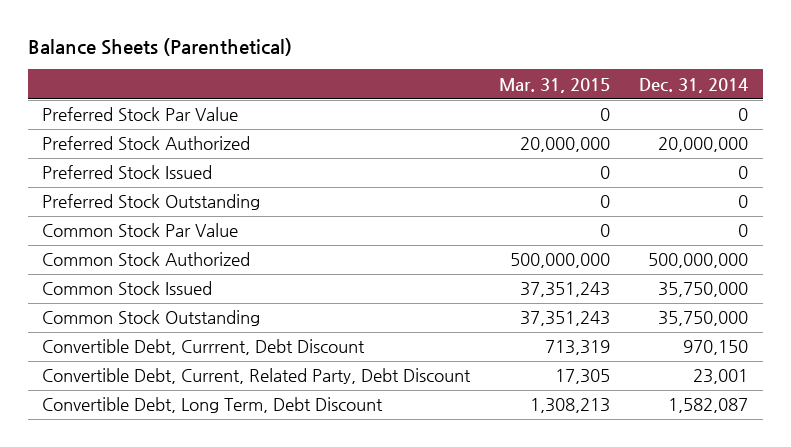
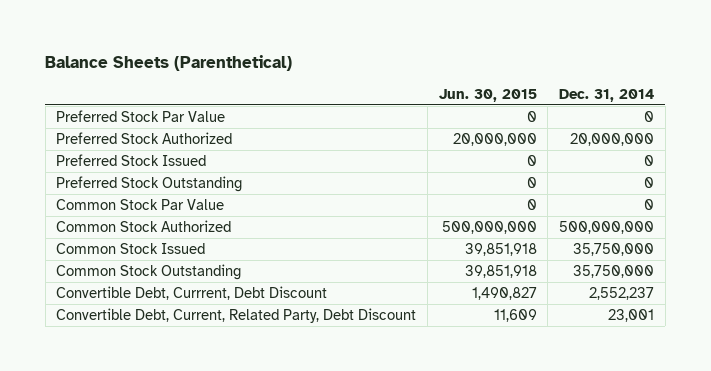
- | Mar. 31, 2015 | Dec. 31, 2014
+ | Jun. 30, 2015 | Dec. 31, 2014
- Convertible Debt, Currrent, Debt Discount | 713,319 | 970,150
+ Convertible Debt, Currrent, Debt Discount | 1,490,827 | 2,552,237
- Convertible Debt, Long Term, Debt Discount | 1,308,213 | 1,582,087

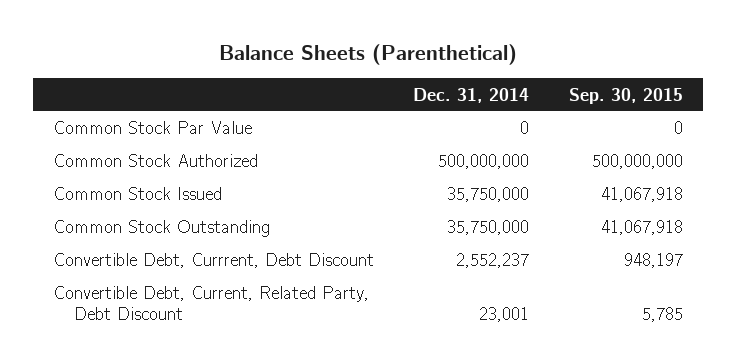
- | Jun. 30, 2015 | Dec. 31, 2014
+ | Dec. 31, 2014 | Sep. 30, 2015
- Preferred Stock Par Value | 0 | 0
- Preferred Stock Authorized | 20,000,000 | 20,000,000
- Preferred Stock Issued | 0 | 0
- Preferred Stock Outstanding | 0 | 0

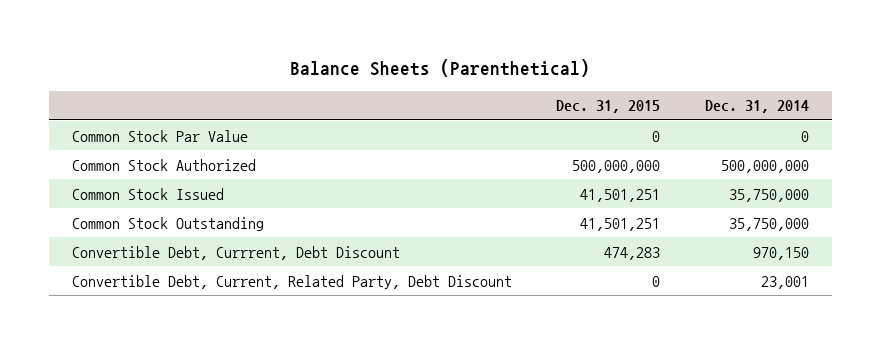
- | Dec. 31, 2014 | Sep. 30, 2015
+ | Dec. 31, 2015 | Dec. 31, 2014
- Convertible Debt, Currrent, Debt Discount | 2,552,237 | 948,197
+ Convertible Debt, Currrent, Debt Discount | 474,283 | 970,150

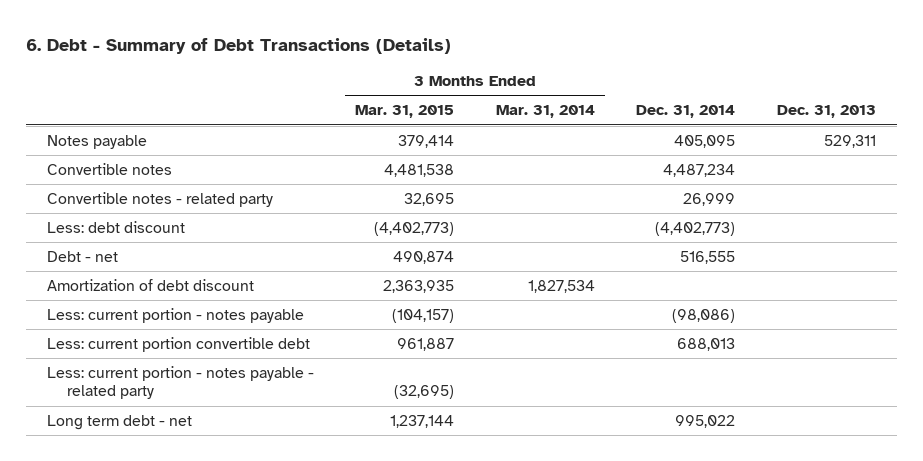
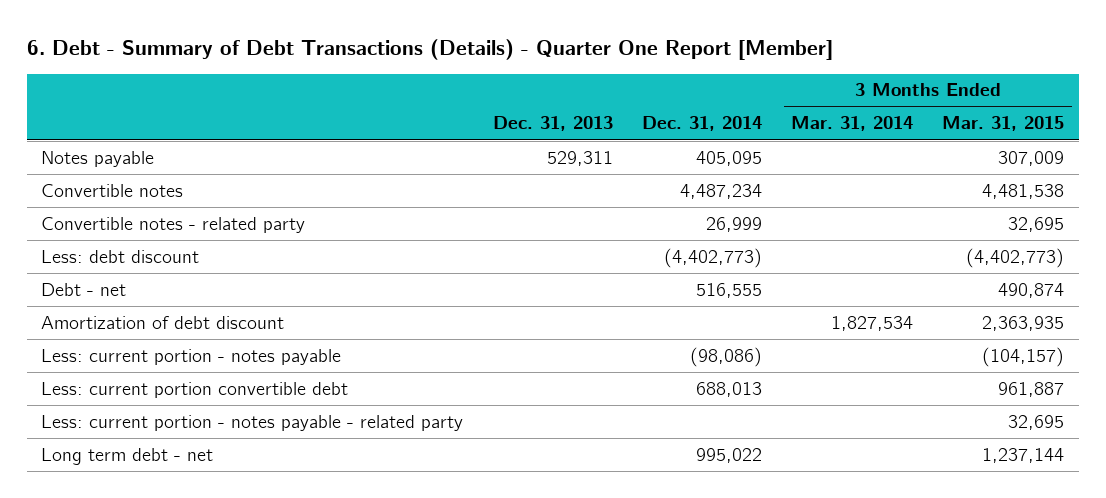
- 6. Debt - Summary of Debt Transactions (Details)
+ 6. Debt - Summary of Debt Transactions (Details) - Quarter One Report [Member]
- | 3 Months Ended Mar. 31, 2015 | 3 Months Ended Mar. 31, 2014 | Dec. 31, 2014 | Dec. 31, 2013
+ | Dec. 31, 2013 | Dec. 31, 2014 | 3 Months Ended Mar. 31, 2014 | 3 Months Ended Mar. 31, 2015
- Notes payable | 379,414 | | 405,095 | 529,311
+ Notes payable | 529,311 | 405,095 | | 307,009
- Less: current portion - notes payable - related party | (32,695) | | |
+ Less: current portion - notes payable - related party | | | | 32,695

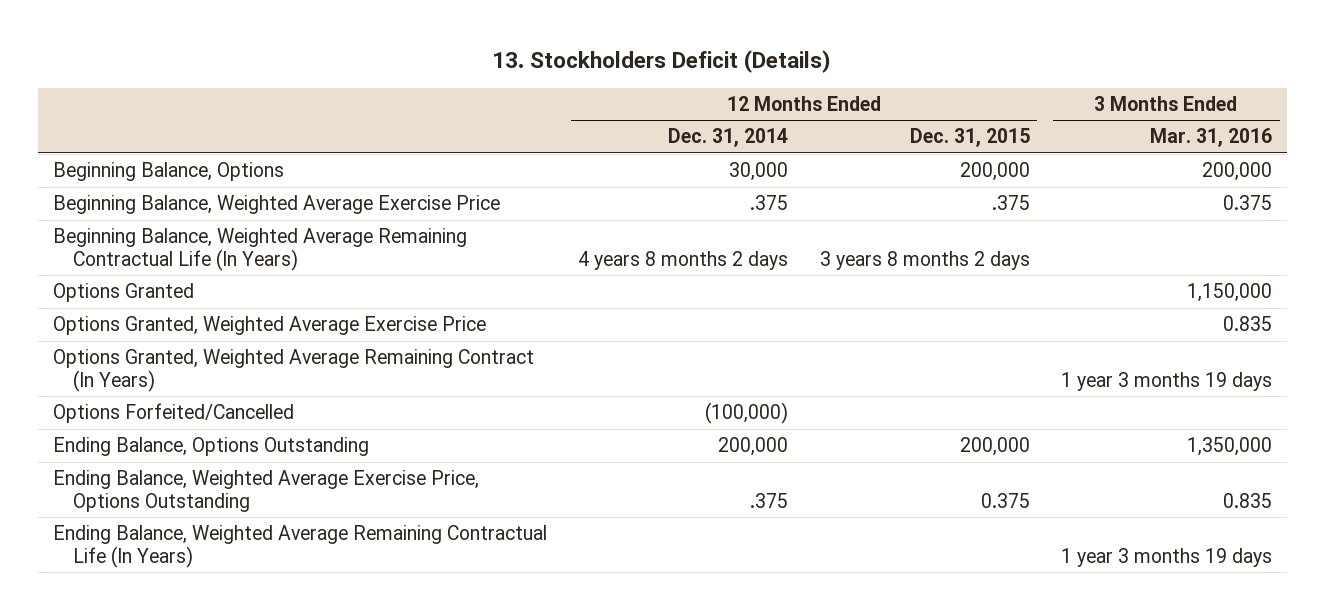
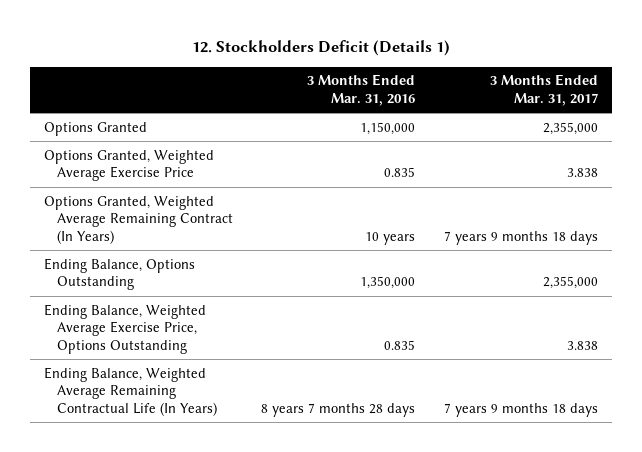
- 13. Stockholders Deficit (Details)
+ 12. Stockholders Deficit (Details 1)
- | 12 Months Ended Dec. 31, 2014 | 12 Months Ended Dec. 31, 2015 | 3 Months Ended Mar. 31, 2016
+ | 3 Months Ended Mar. 31, 2016 | 3 Months Ended Mar. 31, 2017
- Beginning Balance, Options | 30,000 | 200,000 | 200,000
- Beginning Balance, Weighted Average Exercise Price | .375 | .375 | 0.375
- Beginning Balance, Weighted Average Remaining Contractual Life (In Years) | 4 years 8 months 2 days | 3 years 8 months 2 days |
- Options Granted, Weighted Average Remaining Contract (In Years) | | | 1 year 3 months 19 days
- Options Forfeited/Cancelled | (100,000) | |
+ Options Granted, Weighted Average Remaining Contract (In Years) | 10 years | 7 years 9 months 18 days
- Ending Balance, Weighted Average Remaining Contractual Life (In Years) | | | 1 year 3 months 19 days
+ Ending Balance, Weighted Average Remaining Contractual Life (In Years) | 8 years 7 months 28 days | 7 years 9 months 18 days

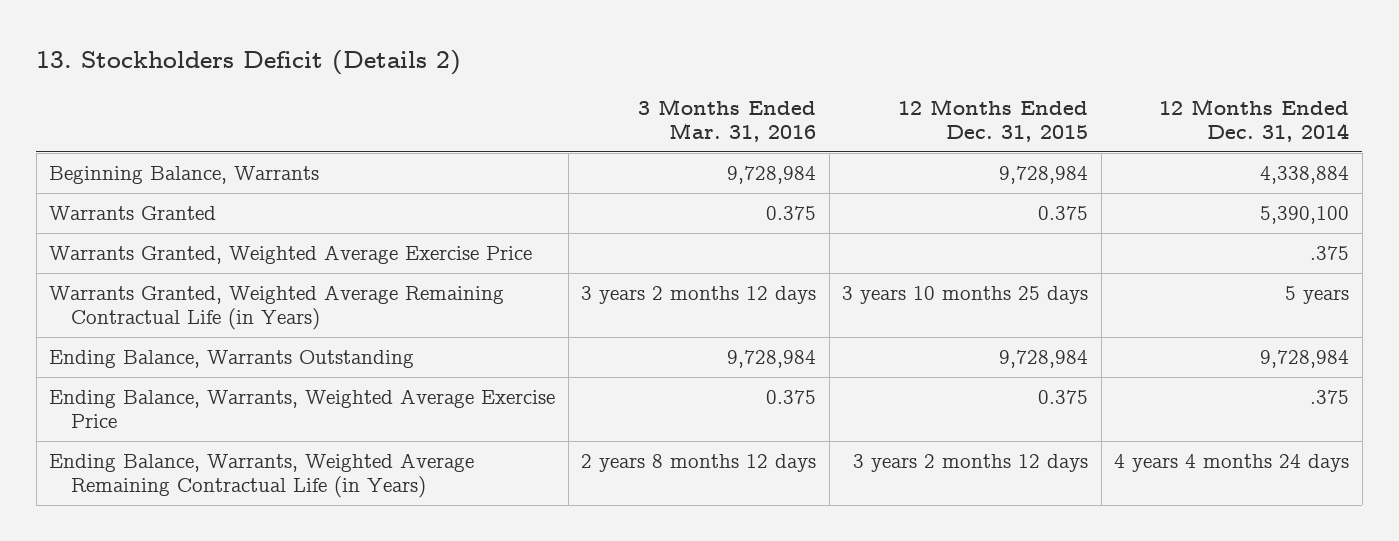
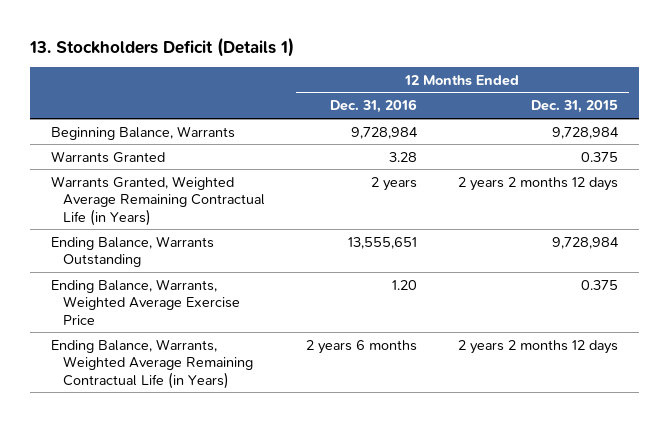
- 13. Stockholders Deficit (Details 2)
+ 13. Stockholders Deficit (Details 1)
- | 3 Months Ended Mar. 31, 2016 | 12 Months Ended Dec. 31, 2015 | 12 Months Ended Dec. 31, 2014
+ | 12 Months Ended Dec. 31, 2016 | 12 Months Ended Dec. 31, 2015
- Warrants Granted, Weighted Average Exercise Price | | | .375
- Warrants Granted, Weighted Average Remaining Contractual Life (in Years) | 3 years 2 months 12 days | 3 years 10 months 25 days | 5 years
+ Warrants Granted, Weighted Average Remaining Contractual Life (in Years) | 2 years | 2 years 2 months 12 days
- Ending Balance, Warrants, Weighted Average Remaining Contractual Life (in Years) | 2 years 8 months 12 days | 3 years 2 months 12 days | 4 years 4 months 24 days
+ Ending Balance, Warrants, Weighted Average Remaining Contractual Life (in Years) | 2 years 6 months | 2 years 2 months 12 days

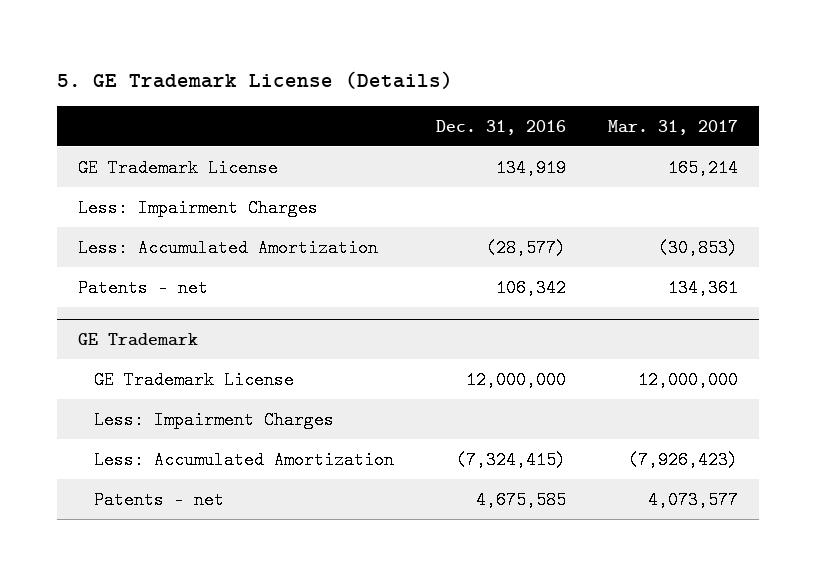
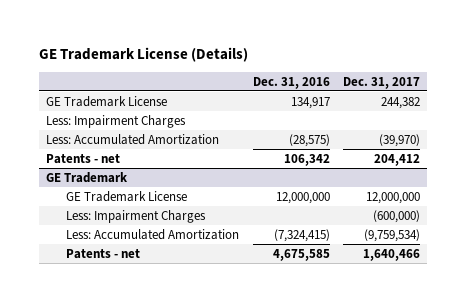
- 5. GE Trademark License (Details)
+ GE Trademark License (Details)
- | Dec. 31, 2016 | Mar. 31, 2017
+ | Dec. 31, 2016 | Dec. 31, 2017
- GE Trademark License | 134,919 | 165,214
+ GE Trademark License | 134,917 | 244,382
- Less: Accumulated Amortization | (28,577) | (30,853)
+ Less: Accumulated Amortization | (28,575) | (39,970)

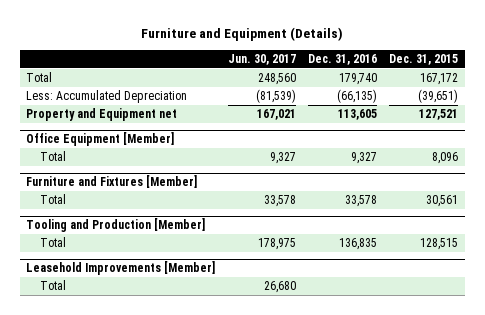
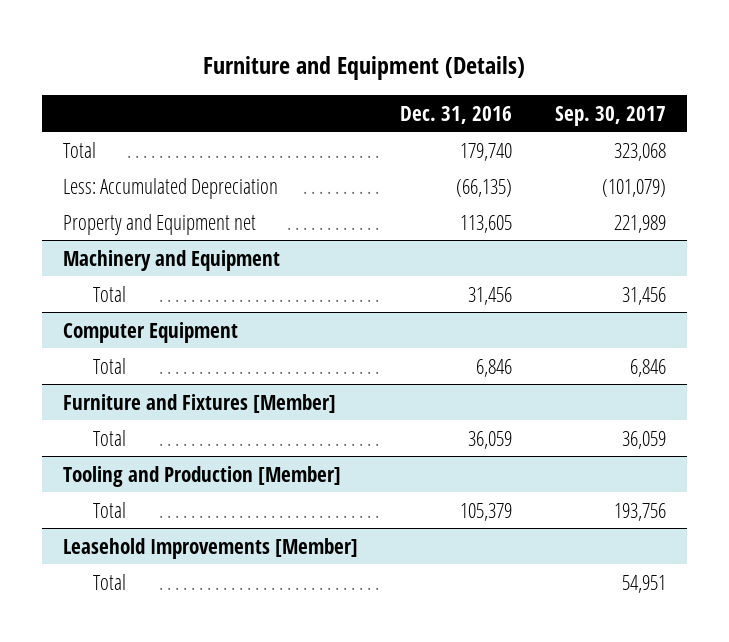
- | Jun. 30, 2017 | Dec. 31, 2016 | Dec. 31, 2015
+ | Dec. 31, 2016 | Sep. 30, 2017
- Office Equipment [Member]
- Total | 9,327 | 9,327 | 8,096
+ Machinery and Equipment
+ Total | 31,456 | 31,456
+ Computer Equipment
+ Total | 6,846 | 6,846
@ Furniture and Fixtures [Member]
- Total | 33,578 | 33,578 | 30,561
+ Total | 36,059 | 36,059
@ Tooling and Production [Member]
- Total | 178,975 | 136,835 | 128,515
+ Total | 105,379 | 193,756

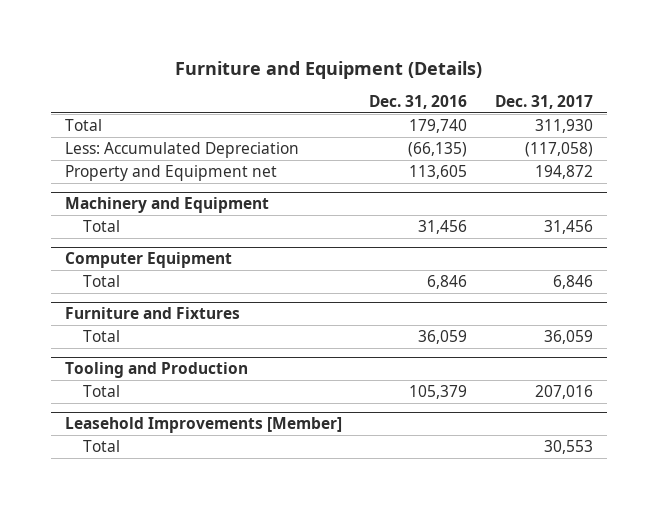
- | Dec. 31, 2016 | Sep. 30, 2017
+ | Dec. 31, 2016 | Dec. 31, 2017
- Furniture and Fixtures [Member]
+ Furniture and Fixtures
- Tooling and Production [Member]
+ Tooling and Production

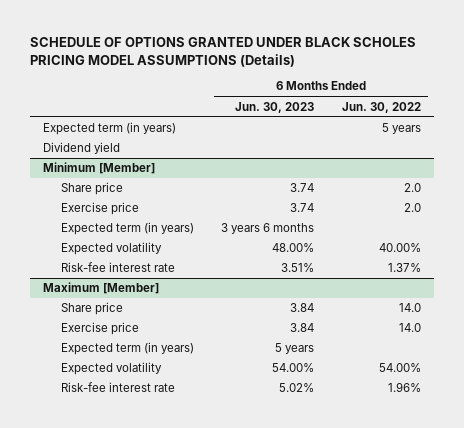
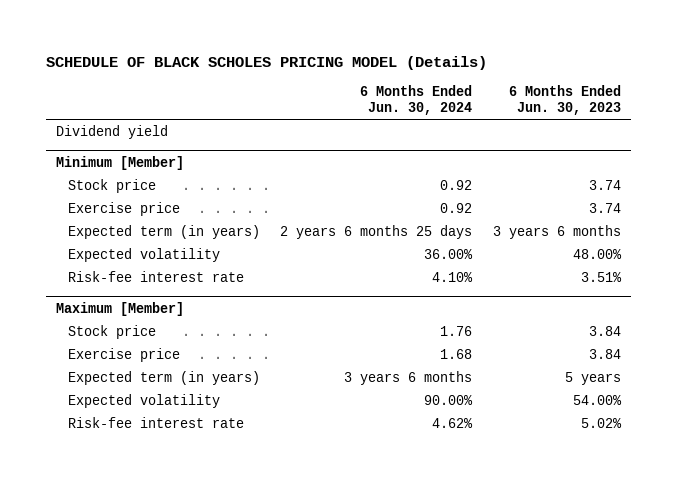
- SCHEDULE OF OPTIONS GRANTED UNDER BLACK SCHOLES PRICING MODEL ASSUMPTIONS (Details)
+ SCHEDULE OF BLACK SCHOLES PRICING MODEL (Details)
- | 6 Months Ended Jun. 30, 2023 | 6 Months Ended Jun. 30, 2022
+ | 6 Months Ended Jun. 30, 2024 | 6 Months Ended Jun. 30, 2023
- Expected term (in years) | | 5 years
@ Minimum [Member]
- Share price | 3.74 | 2.0
+ Stock price | 0.92 | 3.74
@ Maximum [Member]
- Share price | 3.84 | 14.0
+ Stock price | 1.76 | 3.84

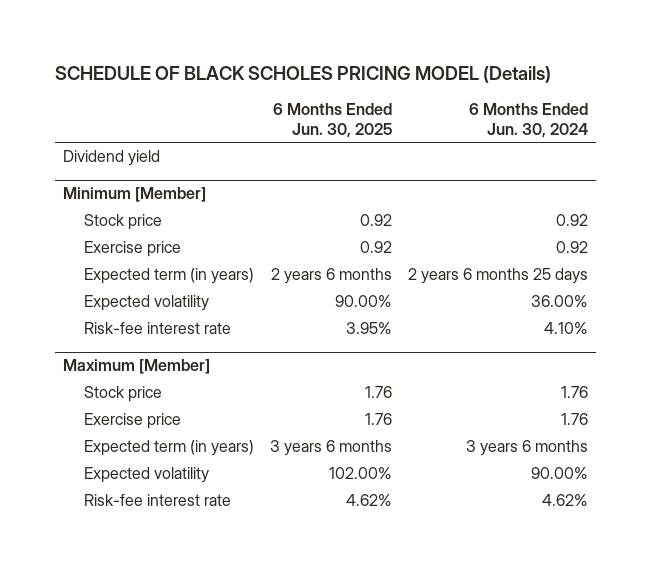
- | 6 Months Ended Jun. 30, 2024 | 6 Months Ended Jun. 30, 2023
+ | 6 Months Ended Jun. 30, 2025 | 6 Months Ended Jun. 30, 2024
@ Maximum [Member]
- Exercise price | 1.68 | 3.84
+ Exercise price | 1.76 | 1.76

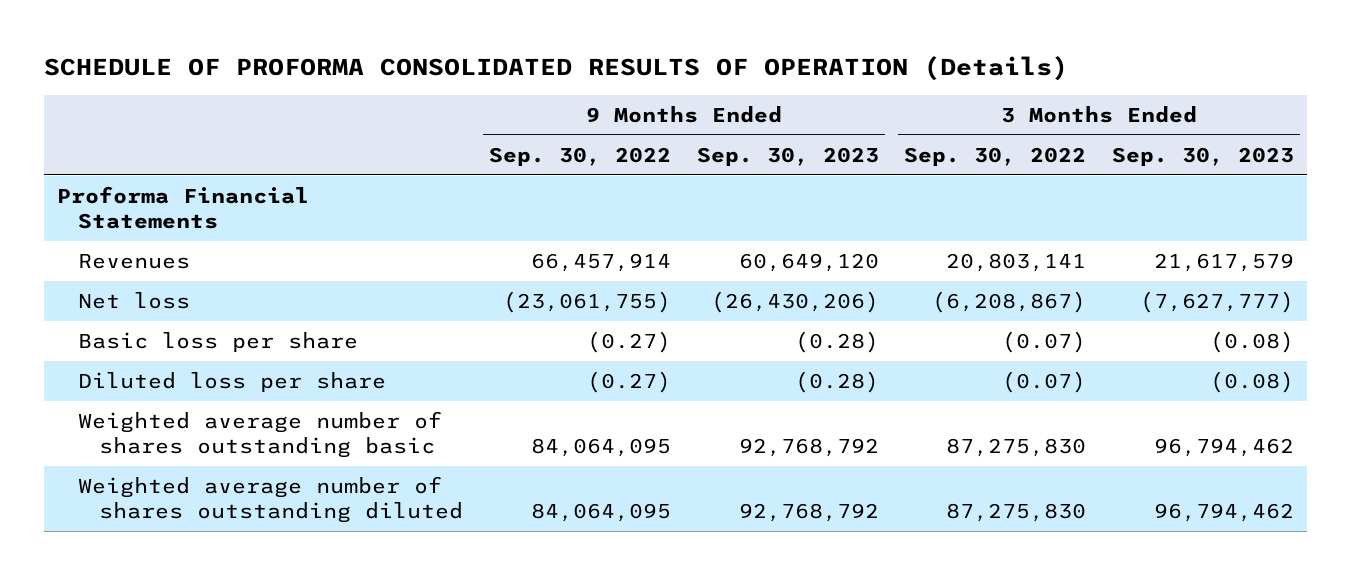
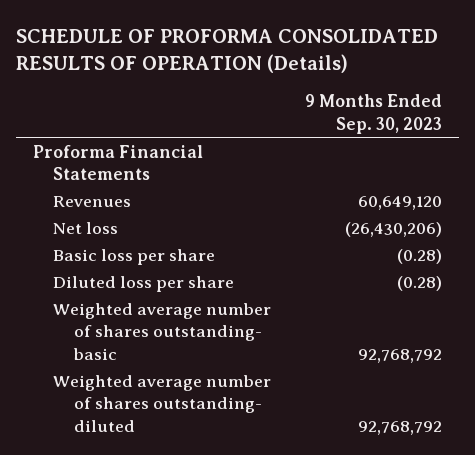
- | 9 Months Ended Sep. 30, 2022 | 9 Months Ended Sep. 30, 2023 | 3 Months Ended Sep. 30, 2022 | 3 Months Ended Sep. 30, 2023
+ | 9 Months Ended Sep. 30, 2023
- Weighted average number of shares outstanding basic | 84,064,095 | 92,768,792 | 87,275,830 | 96,794,462
- Weighted average number of shares outstanding diluted | 84,064,095 | 92,768,792 | 87,275,830 | 96,794,462
+ Weighted average number of shares outstanding- basic | 92,768,792
+ Weighted average number of shares outstanding- diluted | 92,768,792

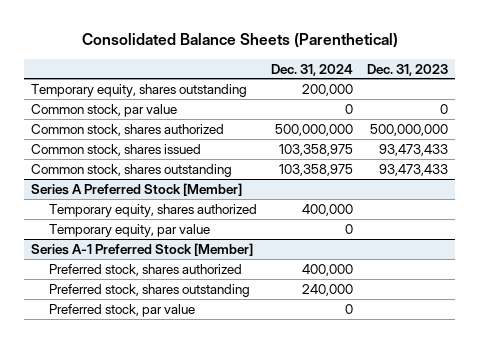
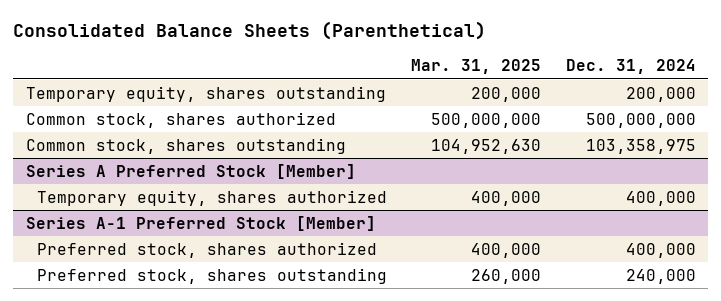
- | Dec. 31, 2024 | Dec. 31, 2023
+ | Mar. 31, 2025 | Dec. 31, 2024
- Common stock, par value | 0 | 0
- Common stock, shares issued | 103,358,975 | 93,473,433
@ Series A Preferred Stock [Member]
- Temporary equity, par value | 0 |
@ Series A-1 Preferred Stock [Member]
- Preferred stock, par value | 0 |

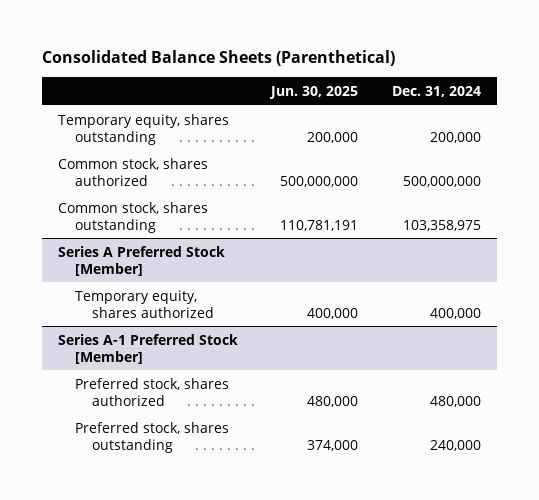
- | Mar. 31, 2025 | Dec. 31, 2024
+ | Jun. 30, 2025 | Dec. 31, 2024
@ Series A-1 Preferred Stock [Member]
- Preferred stock, shares authorized | 400,000 | 400,000
+ Preferred stock, shares authorized | 480,000 | 480,000

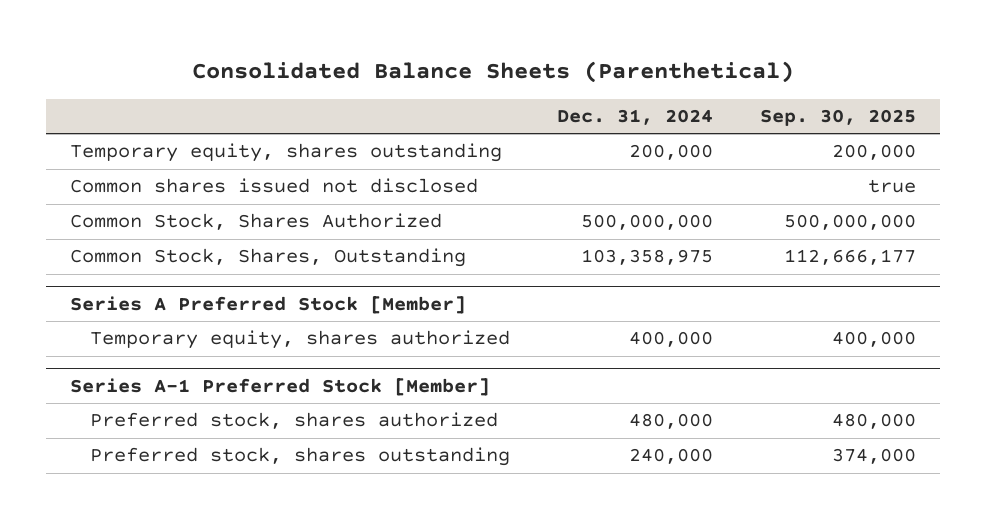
- | Jun. 30, 2025 | Dec. 31, 2024
+ | Dec. 31, 2024 | Sep. 30, 2025
- Common stock, shares authorized | 500,000,000 | 500,000,000
- Common stock, shares outstanding | 110,781,191 | 103,358,975
+ Common shares issued not disclosed | | true
+ Common Stock, Shares Authorized | 500,000,000 | 500,000,000
+ Common Stock, Shares, Outstanding | 103,358,975 | 112,666,177

